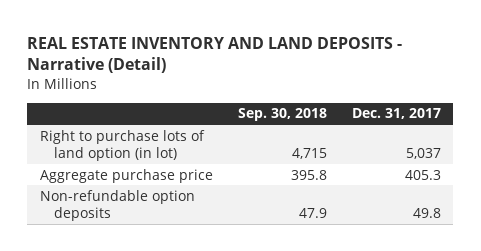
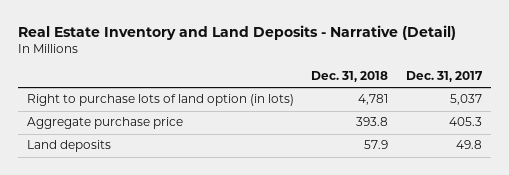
- REAL ESTATE INVENTORY AND LAND DEPOSITS - Narrative (Detail)
+ Real Estate Inventory and Land Deposits - Narrative (Detail)
- | Sep. 30, 2018 | Dec. 31, 2017
+ | Dec. 31, 2018 | Dec. 31, 2017
- Right to purchase lots of land option (in lot) | 4,715 | 5,037
+ Right to purchase lots of land option (in lots) | 4,781 | 5,037
- Non-refundable option deposits | 47.9 | 49.8
+ Land deposits | 57.9 | 49.8

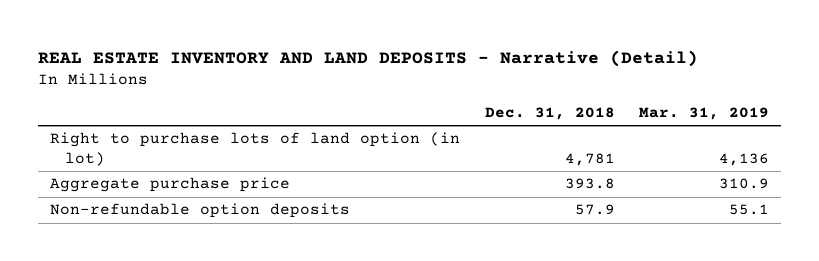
- Real Estate Inventory and Land Deposits - Narrative (Detail)
+ REAL ESTATE INVENTORY AND LAND DEPOSITS - Narrative (Detail)
- | Dec. 31, 2018 | Dec. 31, 2017
+ | Dec. 31, 2018 | Mar. 31, 2019
- Right to purchase lots of land option (in lots) | 4,781 | 5,037
+ Right to purchase lots of land option (in lot) | 4,781 | 4,136
- Land deposits | 57.9 | 49.8
+ Non-refundable option deposits | 57.9 | 55.1

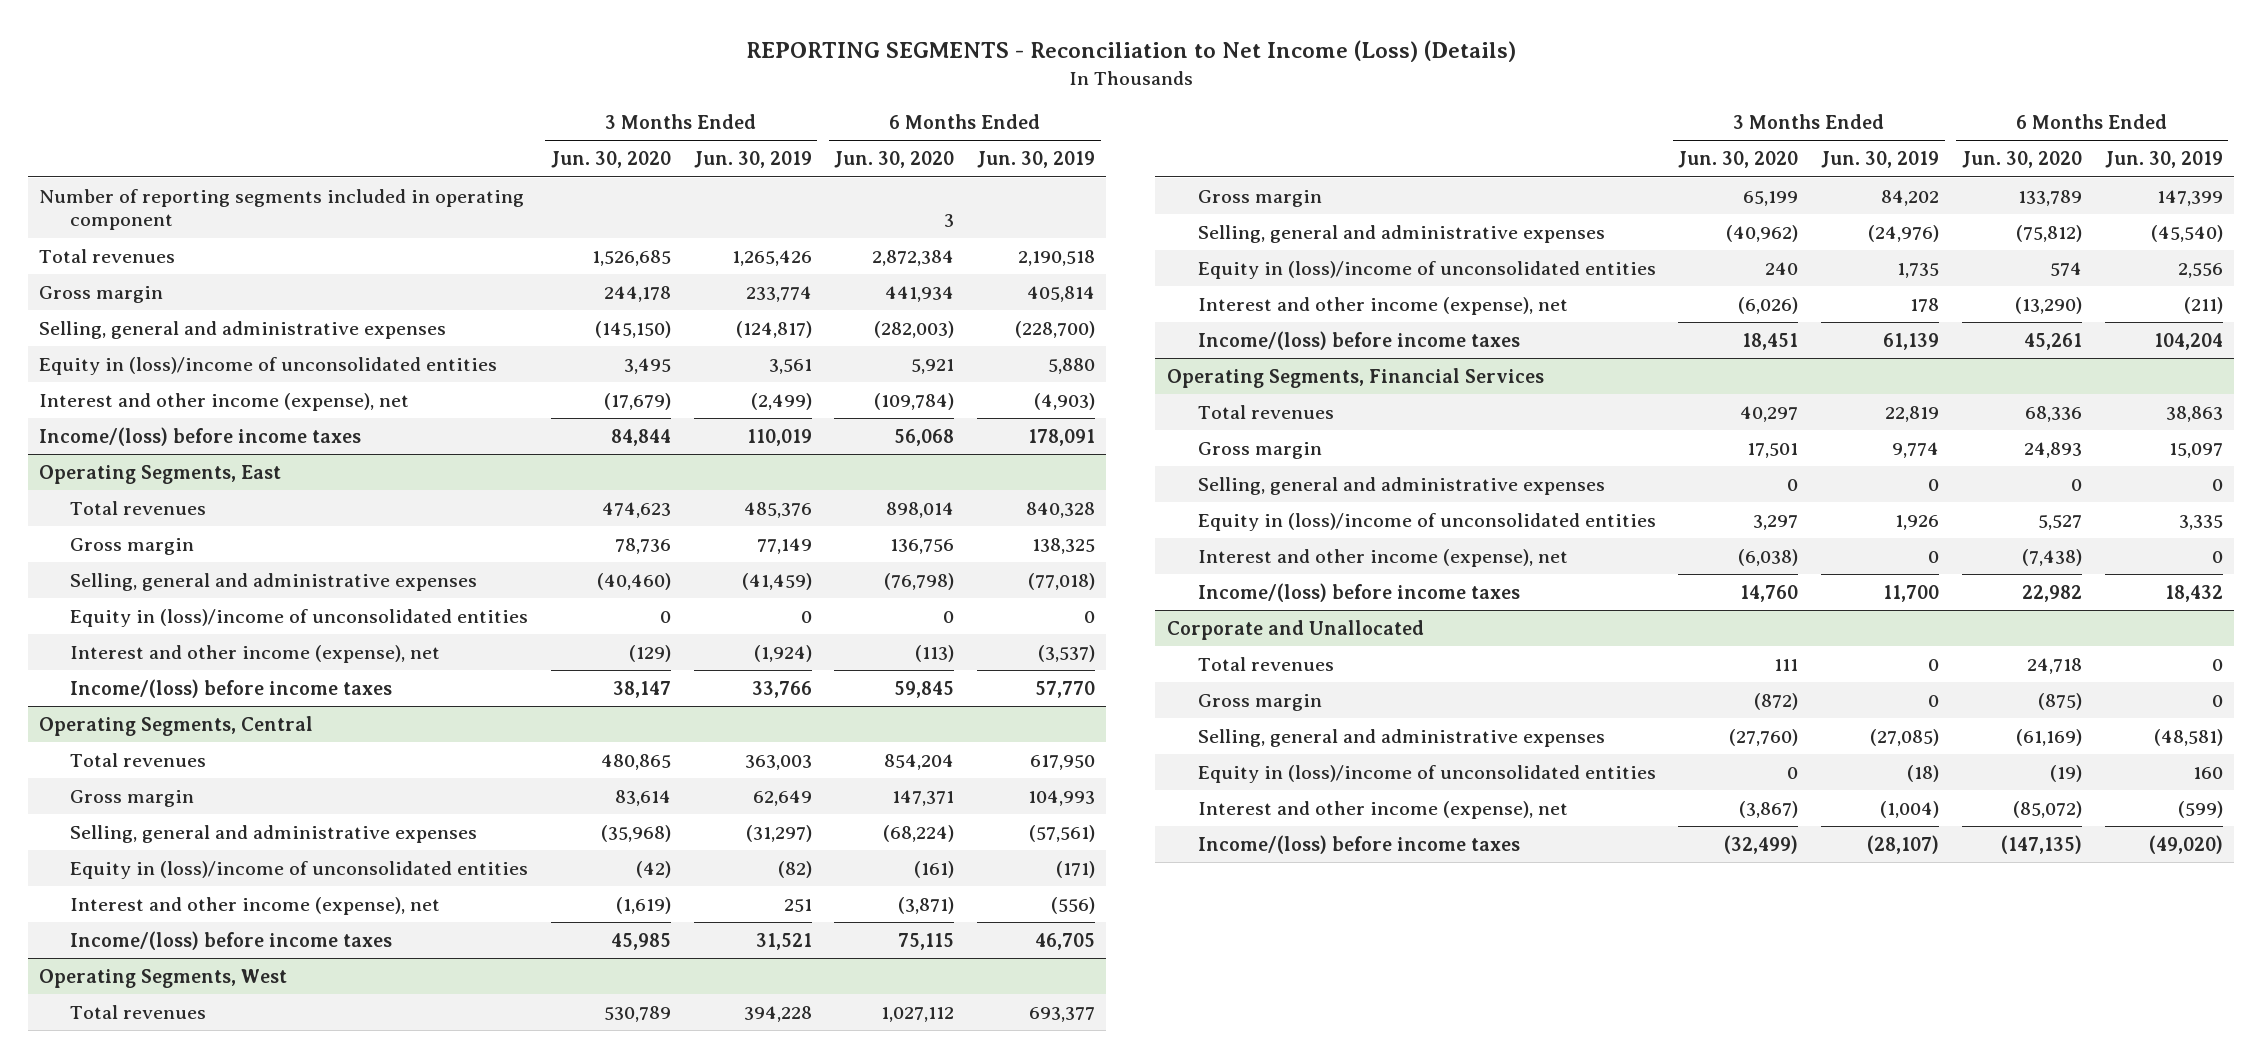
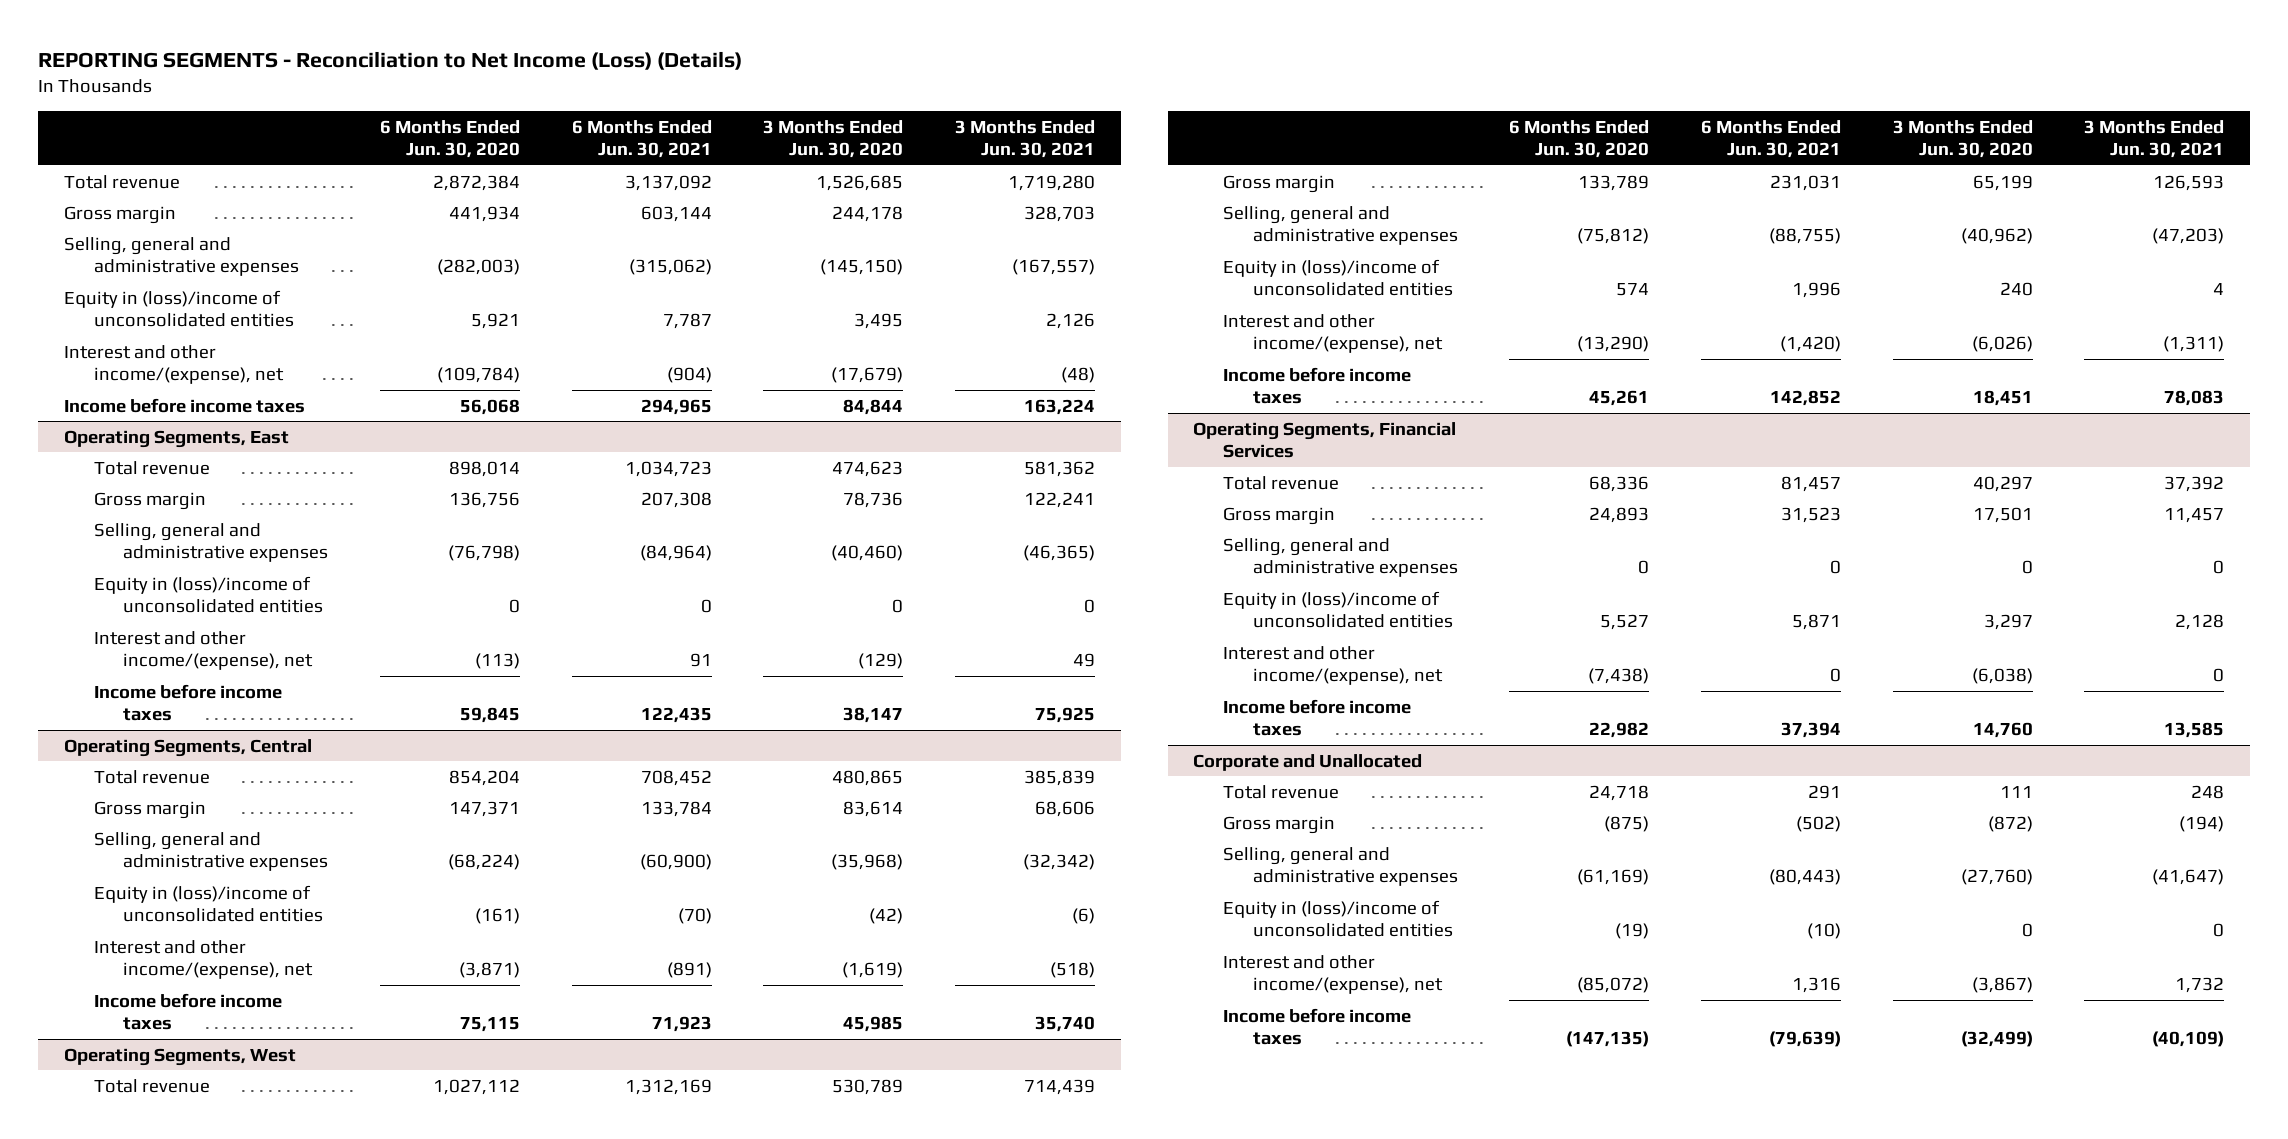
- | 3 Months Ended Jun. 30, 2020 | 3 Months Ended Jun. 30, 2019 | 6 Months Ended Jun. 30, 2020 | 6 Months Ended Jun. 30, 2019
+ | 6 Months Ended Jun. 30, 2020 | 6 Months Ended Jun. 30, 2021 | 3 Months Ended Jun. 30, 2020 | 3 Months Ended Jun. 30, 2021
- Number of reporting segments included in operating component | | | 3 |
- Total revenues | 1,526,685 | 1,265,426 | 2,872,384 | 2,190,518
+ Total revenue | 2,872,384 | 3,137,092 | 1,526,685 | 1,719,280
- Interest and other income (expense), net | (17,679) | (2,499) | (109,784) | (4,903)
- Income/(loss) before income taxes | 84,844 | 110,019 | 56,068 | 178,091
+ Interest and other income/(expense), net | (109,784) | (904) | (17,679) | (48)
+ Income before income taxes | 56,068 | 294,965 | 84,844 | 163,224
@ Operating Segments, East
- Total revenues | 474,623 | 485,376 | 898,014 | 840,328
+ Total revenue | 898,014 | 1,034,723 | 474,623 | 581,362
- Interest and other income (expense), net | (129) | (1,924) | (113) | (3,537)
- Income/(loss) before income taxes | 38,147 | 33,766 | 59,845 | 57,770
+ Interest and other income/(expense), net | (113) | 91 | (129) | 49
+ Income before income taxes | 59,845 | 122,435 | 38,147 | 75,925
@ Operating Segments, Central
- Total revenues | 480,865 | 363,003 | 854,204 | 617,950
+ Total revenue | 854,204 | 708,452 | 480,865 | 385,839
- Interest and other income (expense), net | (1,619) | 251 | (3,871) | (556)
- Income/(loss) before income taxes | 45,985 | 31,521 | 75,115 | 46,705
+ Interest and other income/(expense), net | (3,871) | (891) | (1,619) | (518)
+ Income before income taxes | 75,115 | 71,923 | 45,985 | 35,740
@ Operating Segments, West
- Total revenues | 530,789 | 394,228 | 1,027,112 | 693,377
+ Total revenue | 1,027,112 | 1,312,169 | 530,789 | 714,439
- Interest and other income (expense), net | (6,026) | 178 | (13,290) | (211)
- Income/(loss) before income taxes | 18,451 | 61,139 | 45,261 | 104,204
+ Interest and other income/(expense), net | (13,290) | (1,420) | (6,026) | (1,311)
+ Income before income taxes | 45,261 | 142,852 | 18,451 | 78,083
@ Operating Segments, Financial Services
- Total revenues | 40,297 | 22,819 | 68,336 | 38,863
+ Total revenue | 68,336 | 81,457 | 40,297 | 37,392
- Interest and other income (expense), net | (6,038) | 0 | (7,438) | 0
- Income/(loss) before income taxes | 14,760 | 11,700 | 22,982 | 18,432
+ Interest and other income/(expense), net | (7,438) | 0 | (6,038) | 0
+ Income before income taxes | 22,982 | 37,394 | 14,760 | 13,585
@ Corporate and Unallocated
- Total revenues | 111 | 0 | 24,718 | 0
+ Total revenue | 24,718 | 291 | 111 | 248
- Interest and other income (expense), net | (3,867) | (1,004) | (85,072) | (599)
- Income/(loss) before income taxes | (32,499) | (28,107) | (147,135) | (49,020)
+ Interest and other income/(expense), net | (85,072) | 1,316 | (3,867) | 1,732
+ Income before income taxes | (147,135) | (79,639) | (32,499) | (40,109)

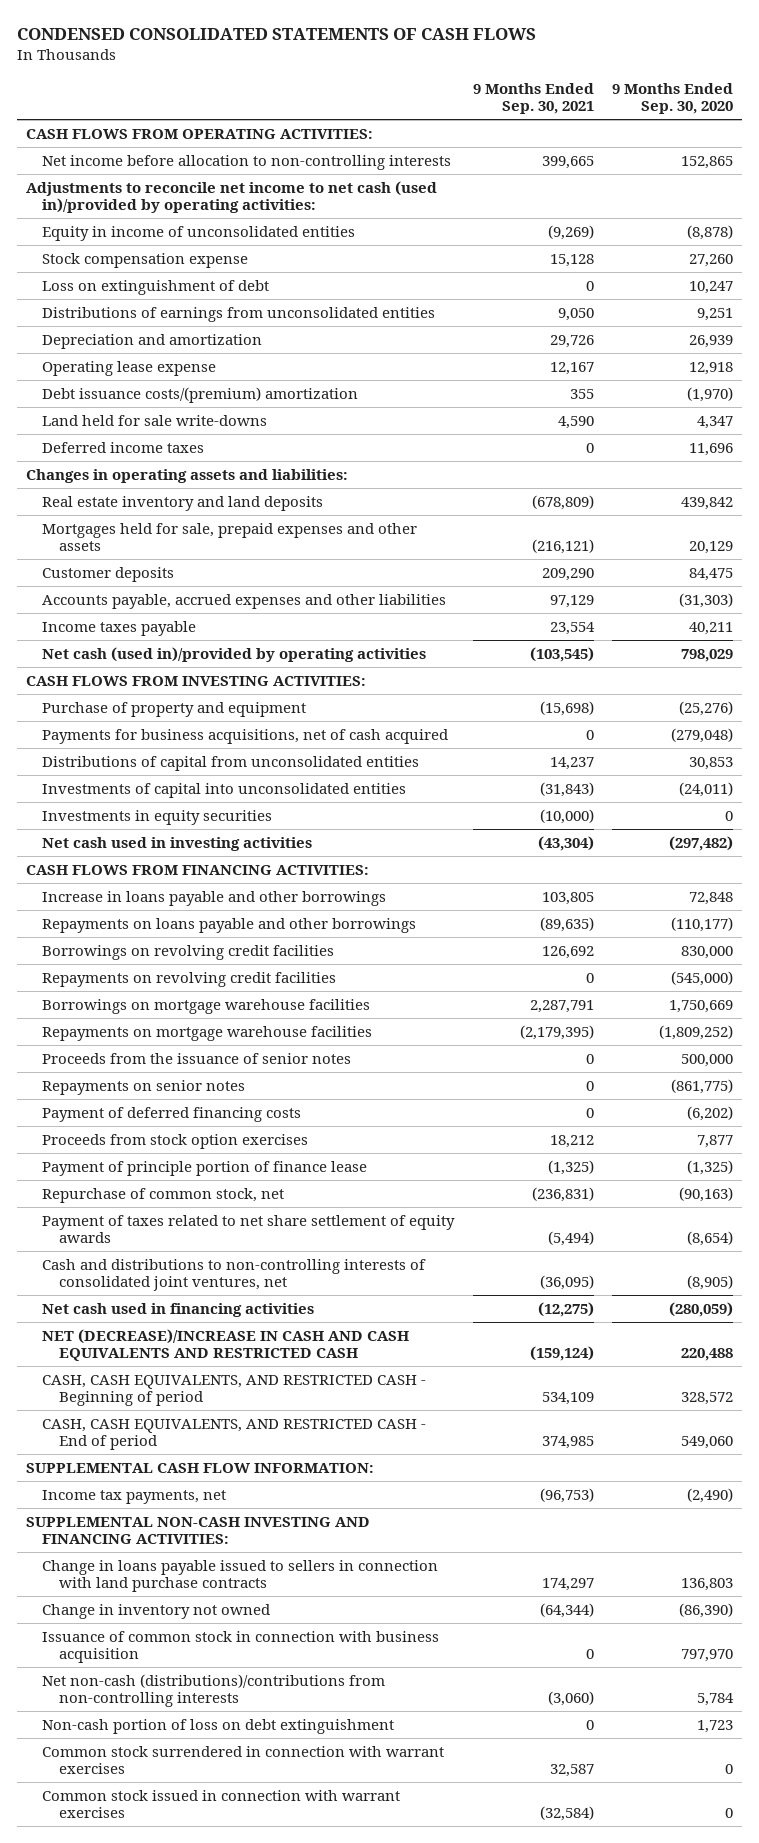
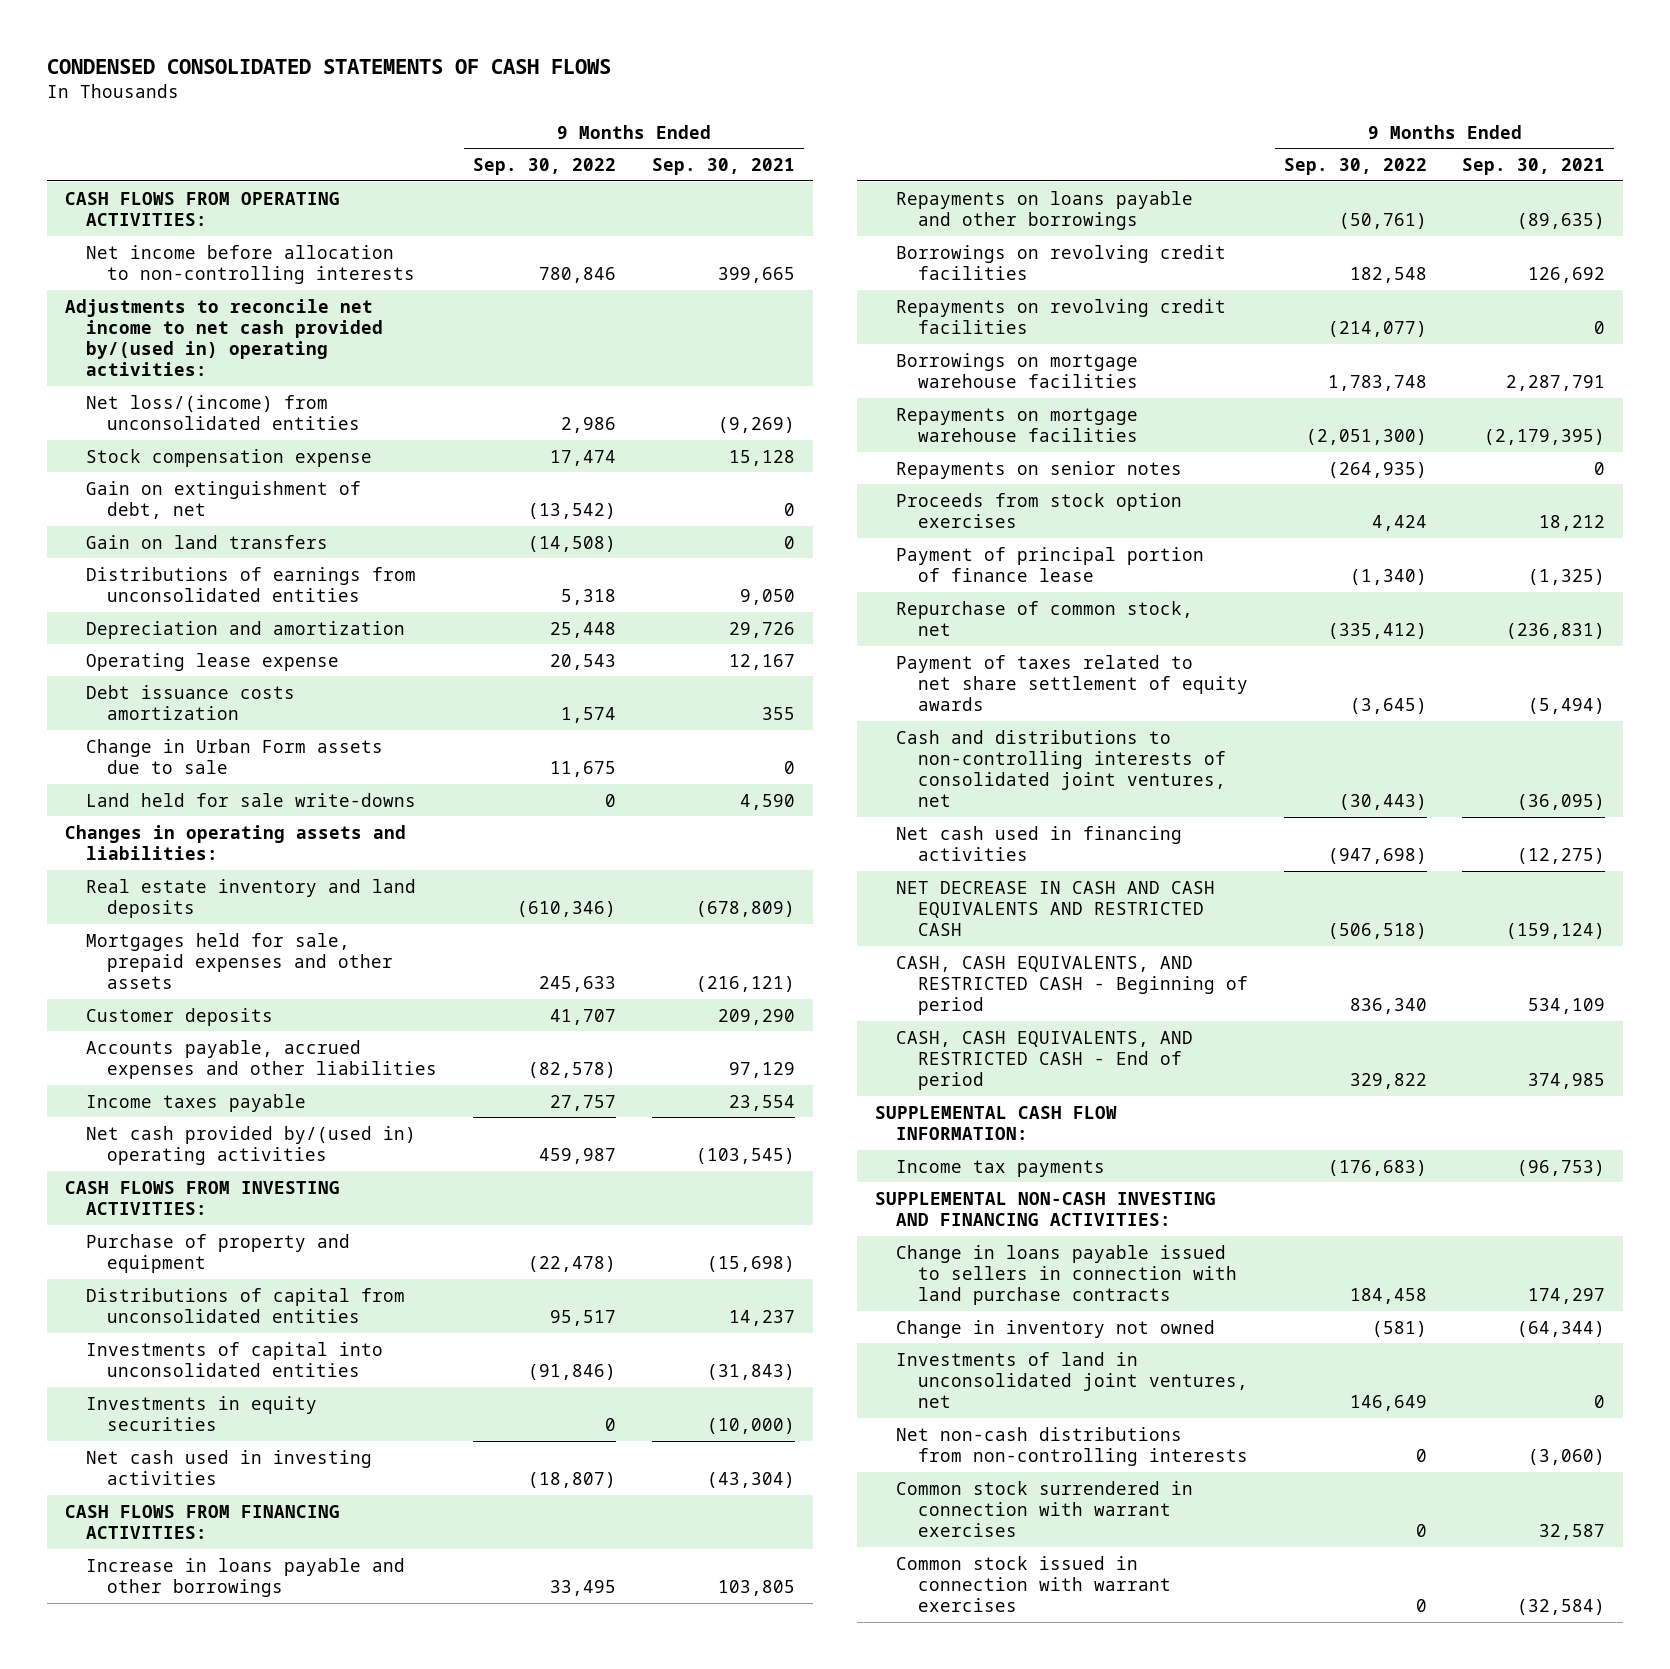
- | 9 Months Ended Sep. 30, 2021 | 9 Months Ended Sep. 30, 2020
+ | 9 Months Ended Sep. 30, 2022 | 9 Months Ended Sep. 30, 2021
- Adjustments to reconcile net income to net cash (used in)/provided by operating activities:
- Equity in income of unconsolidated entities | (9,269) | (8,878)
+ Adjustments to reconcile net income to net cash provided by/(used in) operating activities:
+ Net loss/(income) from unconsolidated entities | 2,986 | (9,269)
- Loss on extinguishment of debt | 0 | 10,247
+ Gain on extinguishment of debt, net | (13,542) | 0
+ Gain on land transfers | (14,508) | 0
- Debt issuance costs/(premium) amortization | 355 | (1,970)
+ Debt issuance costs amortization | 1,574 | 355
+ Change in Urban Form assets due to sale | 11,675 | 0
- Deferred income taxes | 0 | 11,696
- Net cash (used in)/provided by operating activities | (103,545) | 798,029
+ Net cash provided by/(used in) operating activities | 459,987 | (103,545)
- Payments for business acquisitions, net of cash acquired | 0 | (279,048)
- Proceeds from the issuance of senior notes | 0 | 500,000
- Payment of deferred financing costs | 0 | (6,202)
- Payment of principle portion of finance lease | (1,325) | (1,325)
+ Payment of principal portion of finance lease | (1,340) | (1,325)
- NET (DECREASE)/INCREASE IN CASH AND CASH EQUIVALENTS AND RESTRICTED CASH | (159,124) | 220,488
+ NET DECREASE IN CASH AND CASH EQUIVALENTS AND RESTRICTED CASH | (506,518) | (159,124)
- Income tax payments, net | (96,753) | (2,490)
+ Income tax payments | (176,683) | (96,753)
- Issuance of common stock in connection with business acquisition | 0 | 797,970
- Net non-cash (distributions)/contributions from non-controlling interests | (3,060) | 5,784
- Non-cash portion of loss on debt extinguishment | 0 | 1,723
+ Investments of land in unconsolidated joint ventures, net | 146,649 | 0
+ Net non-cash distributions from non-controlling interests | 0 | (3,060)

